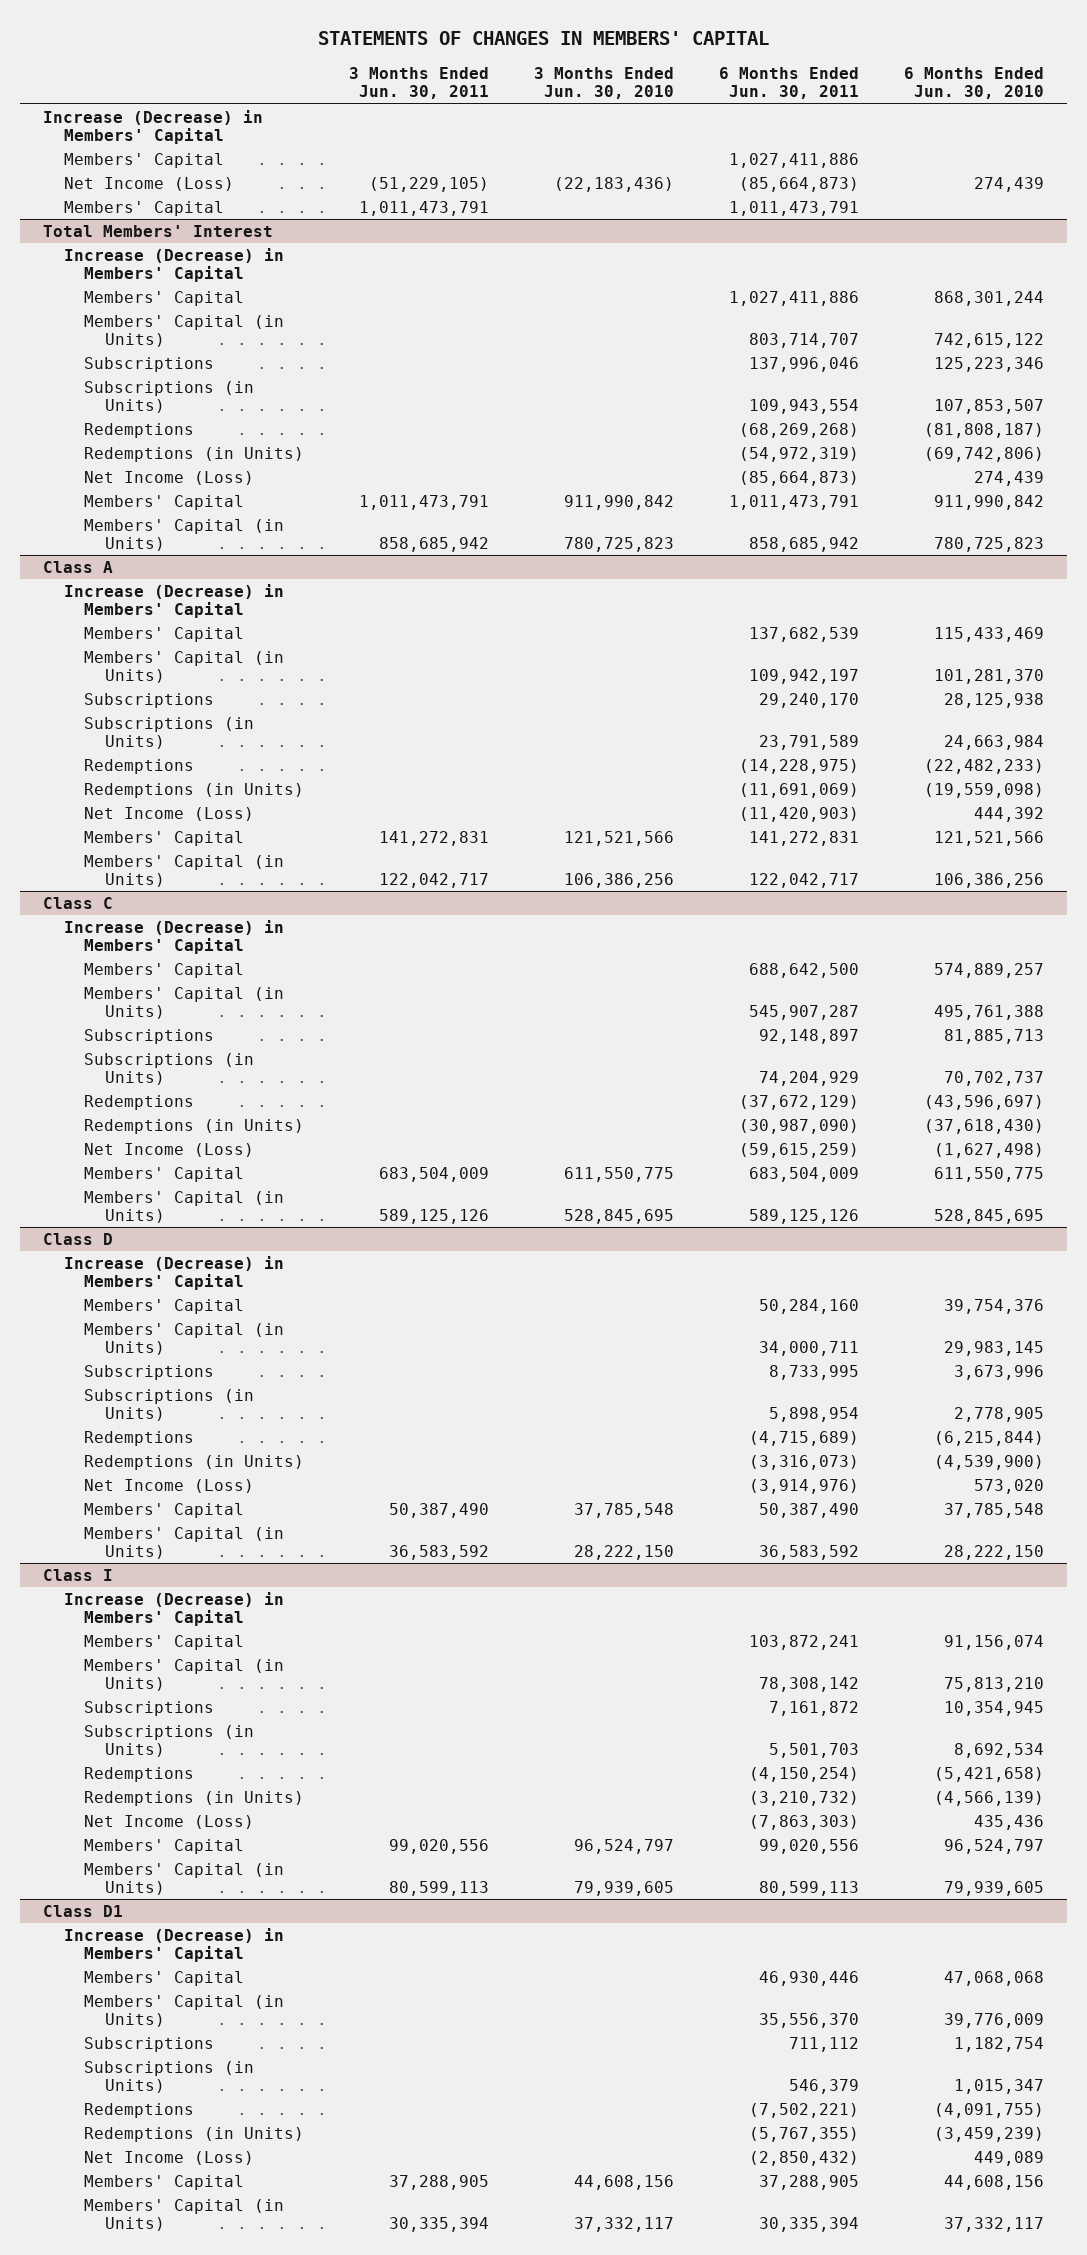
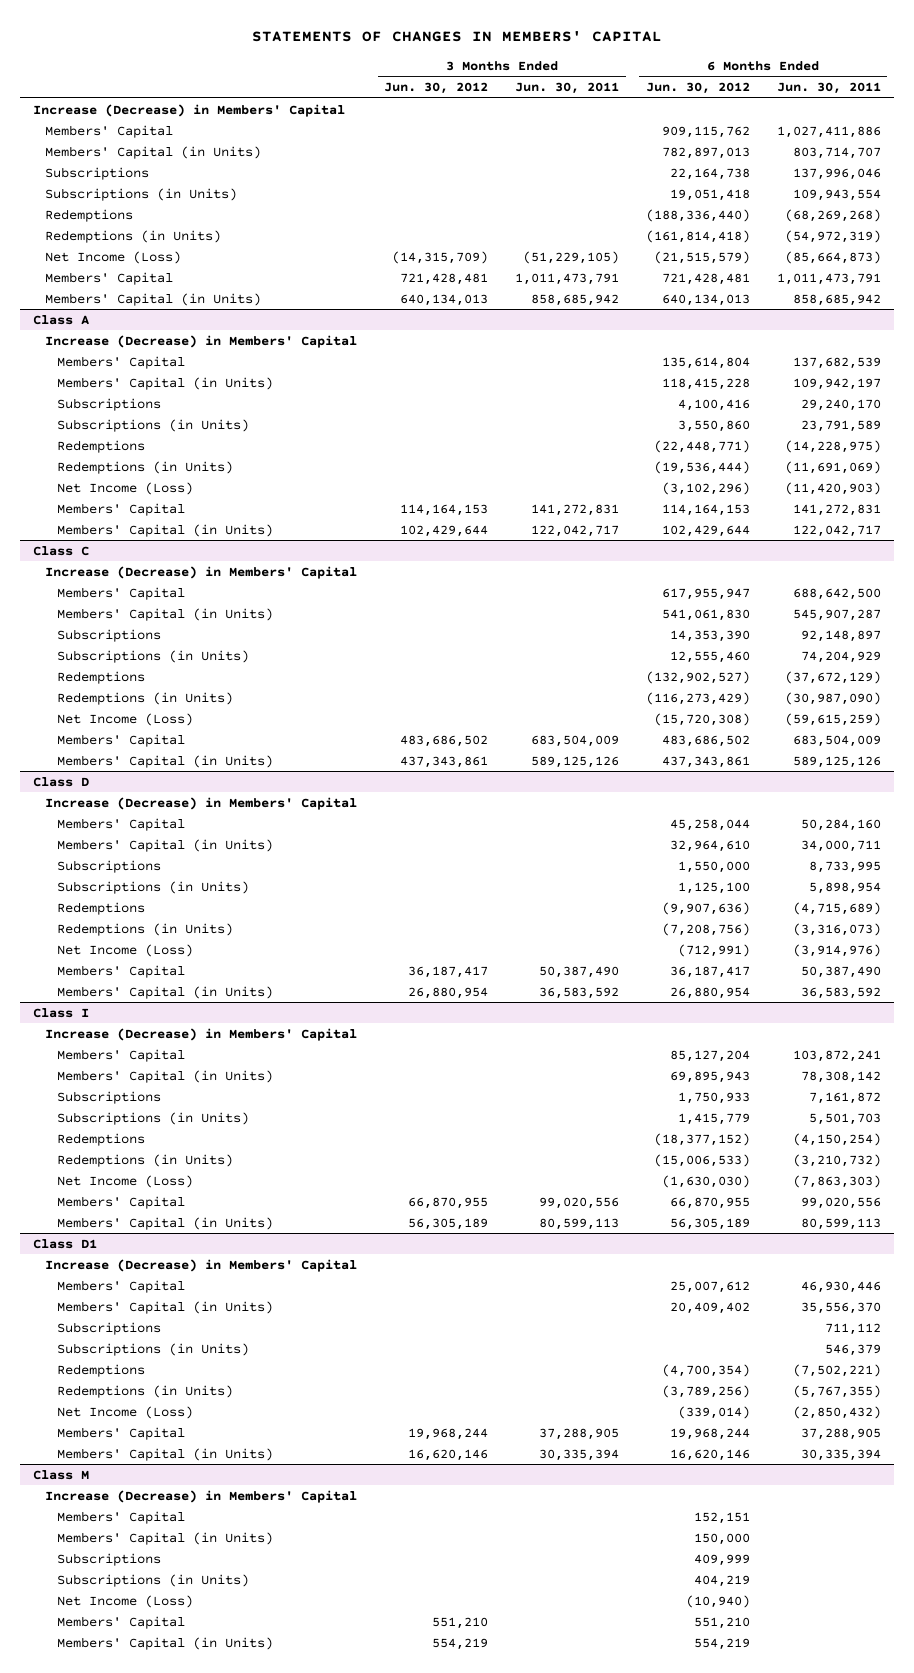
- | 3 Months Ended Jun. 30, 2011 | 3 Months Ended Jun. 30, 2010 | 6 Months Ended Jun. 30, 2011 | 6 Months Ended Jun. 30, 2010
+ | 3 Months Ended Jun. 30, 2012 | 3 Months Ended Jun. 30, 2011 | 6 Months Ended Jun. 30, 2012 | 6 Months Ended Jun. 30, 2011
- Members' Capital | 1,011,473,791 | | 1,011,473,791 |
- Total Members' Interest
- Increase (Decrease) in Members' Capital
- Members' Capital | | | 1,027,411,886 | 868,301,244
- Net Income (Loss) | | | (85,664,873) | 274,439
moved down: Net Income (Loss) | (14,315,709) | (51,229,105) | (21,515,579) | (85,664,873)
+ Class M
+ Increase (Decrease) in Members' Capital
+ Members' Capital | | | 152,151 |
+ Members' Capital (in Units) | | | 150,000 |
+ Subscriptions | | | 409,999 |
+ Subscriptions (in Units) | | | 404,219 |
+ Net Income (Loss) | | | (10,940) |
+ Members' Capital | 551,210 | | 551,210 |
+ Members' Capital (in Units) | 554,219 | | 554,219 |

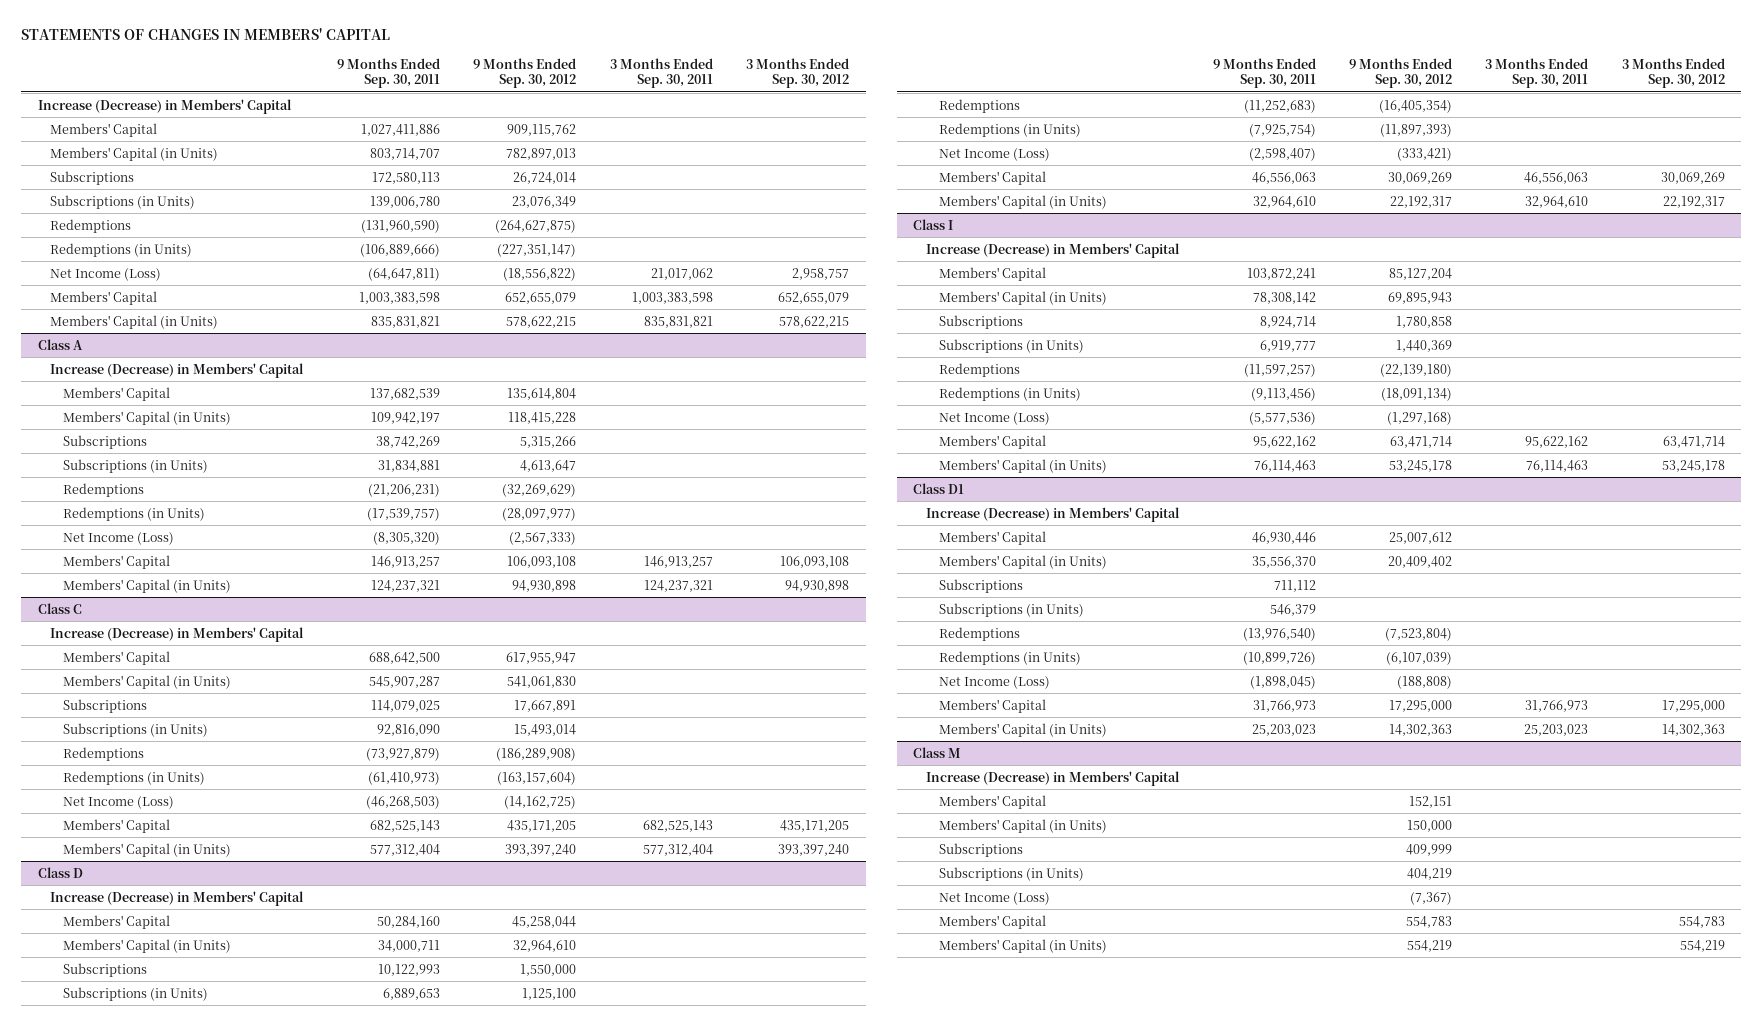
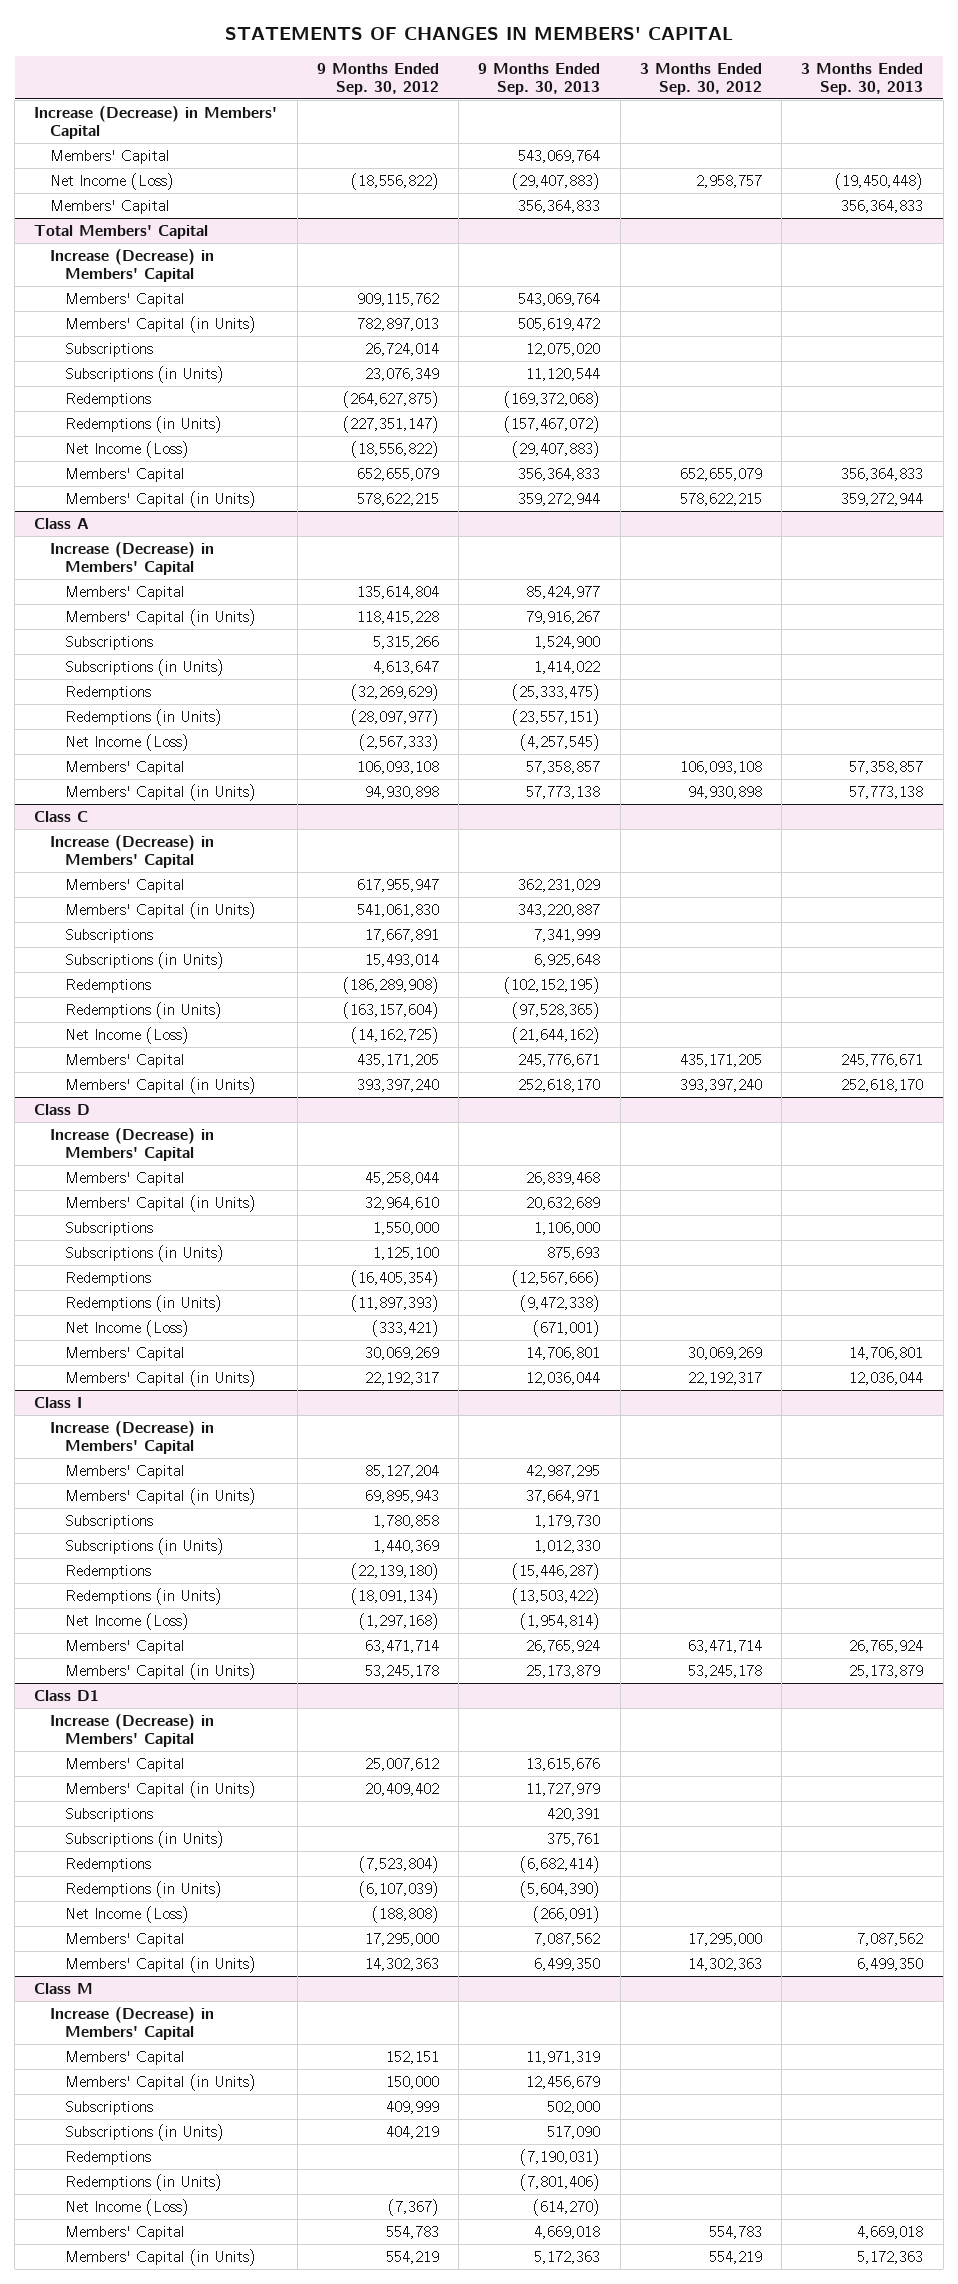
- | 9 Months Ended Sep. 30, 2011 | 9 Months Ended Sep. 30, 2012 | 3 Months Ended Sep. 30, 2011 | 3 Months Ended Sep. 30, 2012
+ | 9 Months Ended Sep. 30, 2012 | 9 Months Ended Sep. 30, 2013 | 3 Months Ended Sep. 30, 2012 | 3 Months Ended Sep. 30, 2013
+ Members' Capital | | 543,069,764 | |
moved up: Net Income (Loss) | (18,556,822) | (29,407,883) | 2,958,757 | (19,450,448)
+ Members' Capital | | 356,364,833 | | 356,364,833
+ Total Members' Capital
+ Increase (Decrease) in Members' Capital
+ Net Income (Loss) | (18,556,822) | (29,407,883) | |
@ Class M
+ Redemptions | | (7,190,031) | |
+ Redemptions (in Units) | | (7,801,406) | |

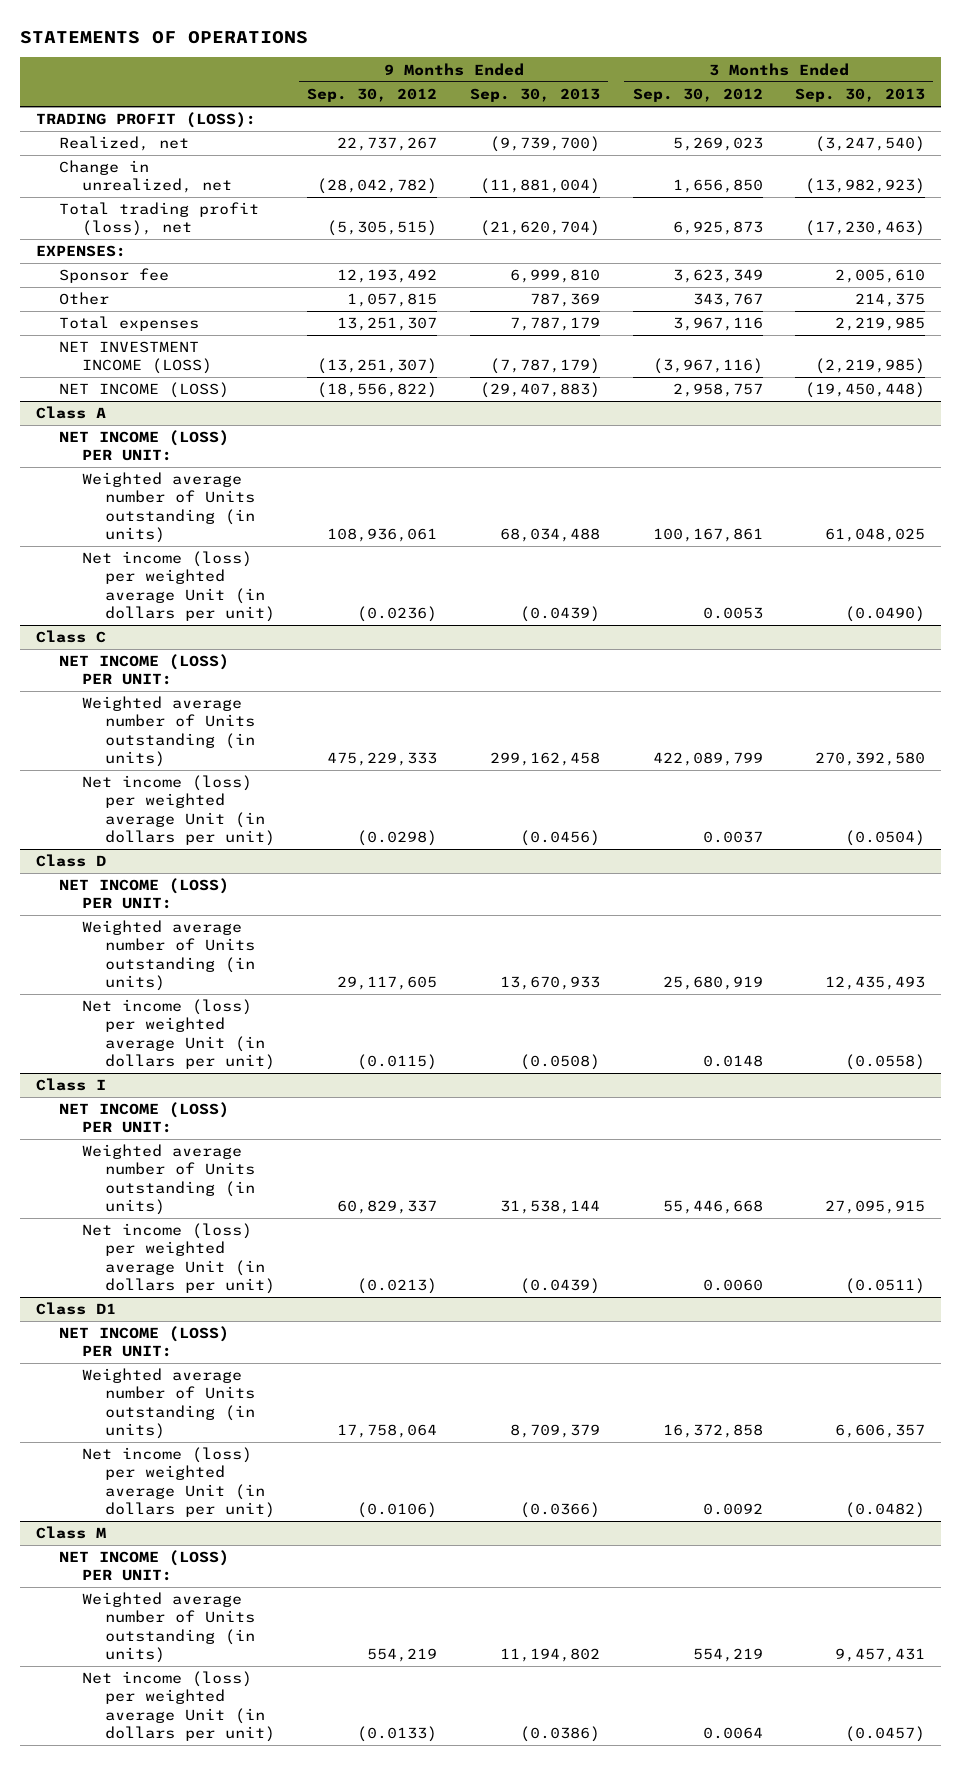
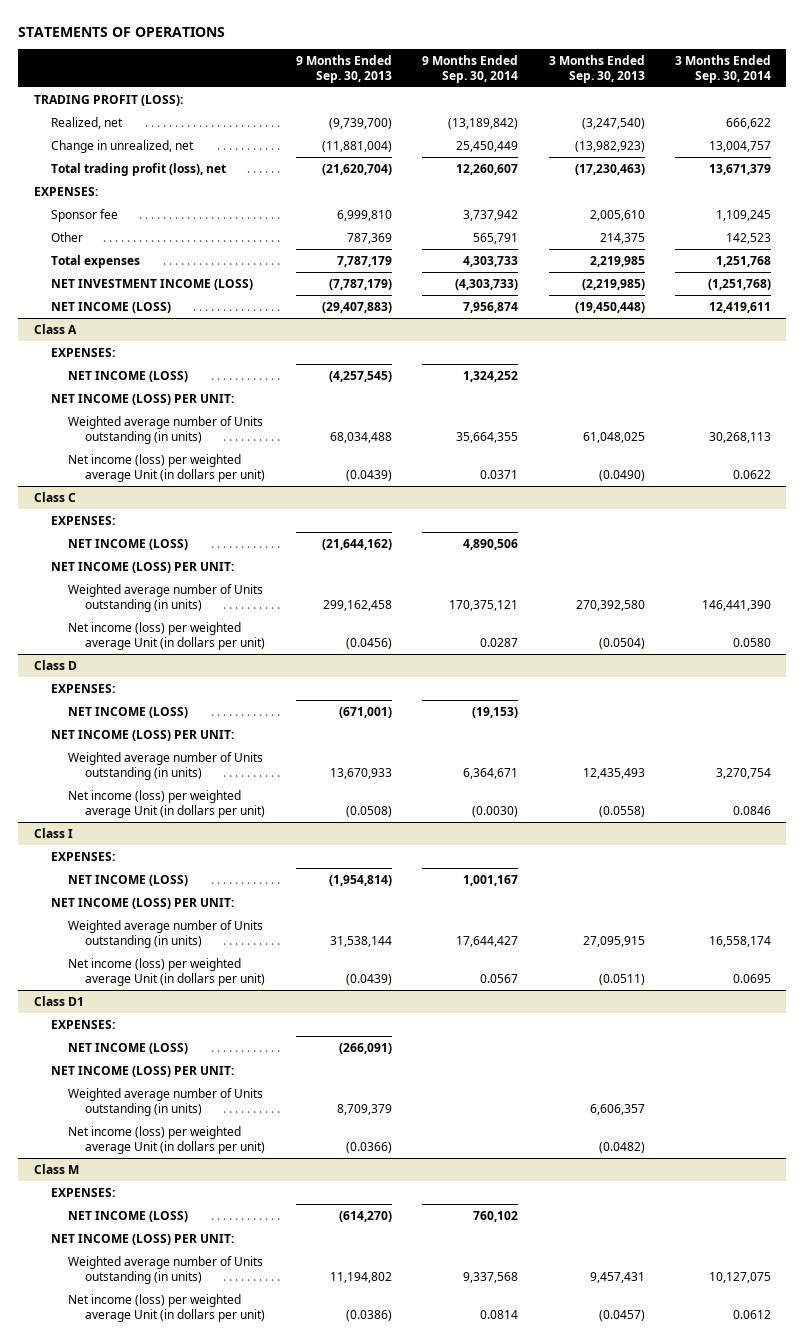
- | 9 Months Ended Sep. 30, 2012 | 9 Months Ended Sep. 30, 2013 | 3 Months Ended Sep. 30, 2012 | 3 Months Ended Sep. 30, 2013
+ | 9 Months Ended Sep. 30, 2013 | 9 Months Ended Sep. 30, 2014 | 3 Months Ended Sep. 30, 2013 | 3 Months Ended Sep. 30, 2014
@ Class A
+ EXPENSES:
+ NET INCOME (LOSS) | (4,257,545) | 1,324,252 | |
@ Class C
+ EXPENSES:
+ NET INCOME (LOSS) | (21,644,162) | 4,890,506 | |
@ Class D
+ EXPENSES:
+ NET INCOME (LOSS) | (671,001) | (19,153) | |
@ Class I
+ EXPENSES:
+ NET INCOME (LOSS) | (1,954,814) | 1,001,167 | |
@ Class D1
+ EXPENSES:
+ NET INCOME (LOSS) | (266,091) | | |
@ Class M
+ EXPENSES:
+ NET INCOME (LOSS) | (614,270) | 760,102 | |

